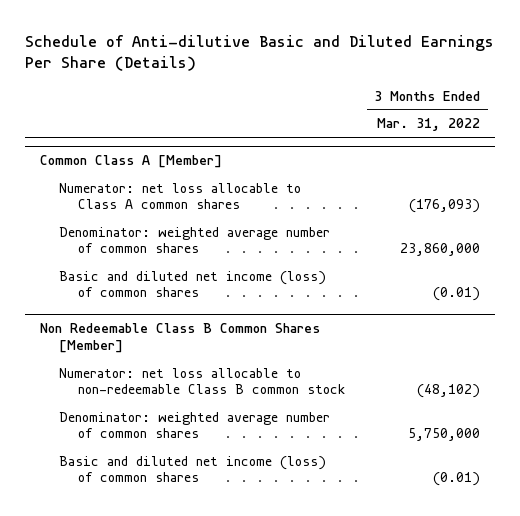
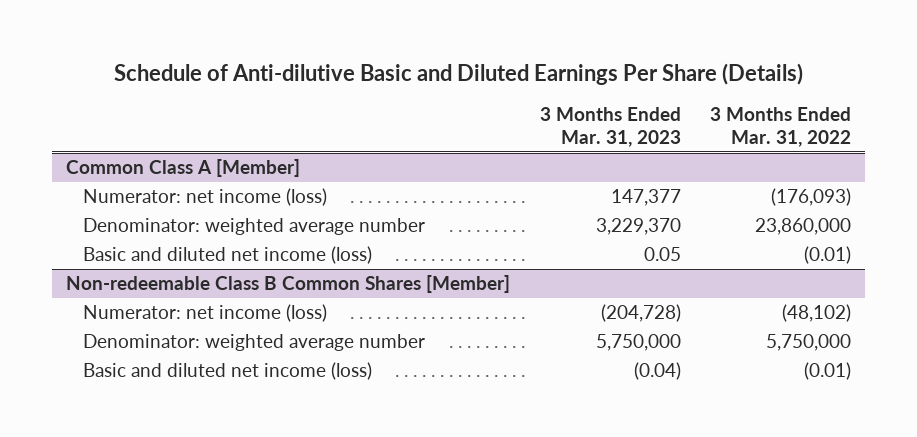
- | 3 Months Ended Mar. 31, 2022
+ | 3 Months Ended Mar. 31, 2023 | 3 Months Ended Mar. 31, 2022
@ Common Class A [Member]
- Numerator: net loss allocable to Class A common shares | (176,093)
- Denominator: weighted average number of common shares | 23,860,000
- Basic and diluted net income (loss) of common shares | (0.01)
- Non Redeemable Class B Common Shares [Member]
- Numerator: net loss allocable to non-redeemable Class B common stock | (48,102)
- Denominator: weighted average number of common shares | 5,750,000
- Basic and diluted net income (loss) of common shares | (0.01)
@ Common Class A [Member]
+ Numerator: net income (loss) | 147,377 | (176,093)
+ Denominator: weighted average number | 3,229,370 | 23,860,000
+ Basic and diluted net income (loss) | 0.05 | (0.01)
+ Non-redeemable Class B Common Shares [Member]
+ Numerator: net income (loss) | (204,728) | (48,102)
+ Denominator: weighted average number | 5,750,000 | 5,750,000
+ Basic and diluted net income (loss) | (0.04) | (0.01)

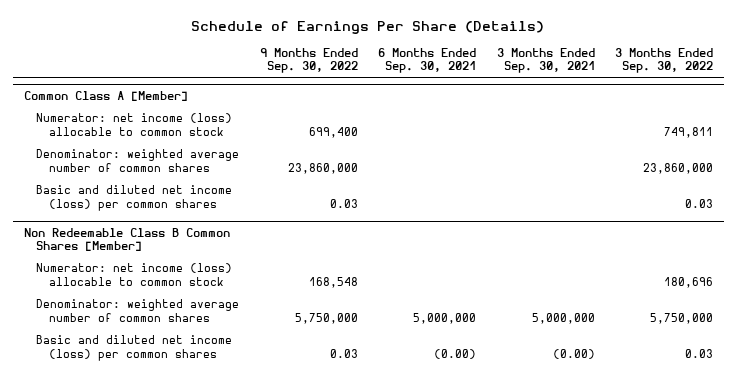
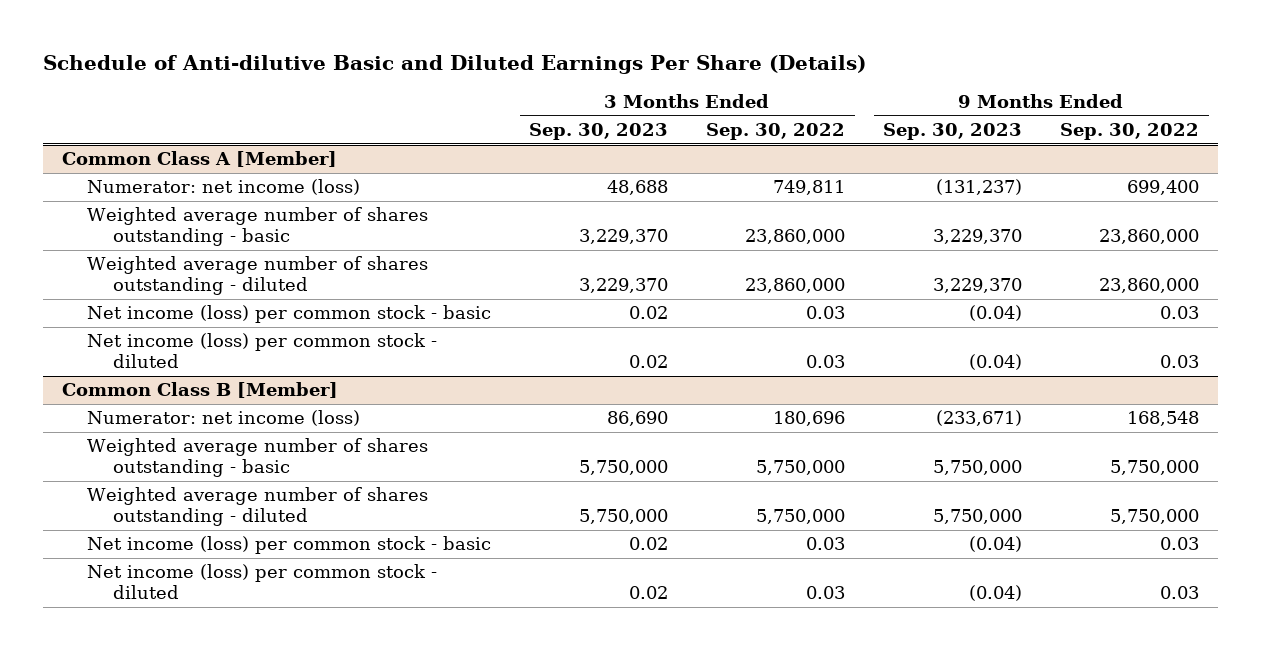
- Schedule of Earnings Per Share (Details)
+ Schedule of Anti-dilutive Basic and Diluted Earnings Per Share (Details)
- | 9 Months Ended Sep. 30, 2022 | 6 Months Ended Sep. 30, 2021 | 3 Months Ended Sep. 30, 2021 | 3 Months Ended Sep. 30, 2022
+ | 3 Months Ended Sep. 30, 2023 | 3 Months Ended Sep. 30, 2022 | 9 Months Ended Sep. 30, 2023 | 9 Months Ended Sep. 30, 2022
@ Common Class A [Member]
- Numerator: net income (loss) allocable to common stock | 699,400 | | | 749,811
- Denominator: weighted average number of common shares | 23,860,000 | | | 23,860,000
- Basic and diluted net income (loss) per common shares | 0.03 | | | 0.03
- Non Redeemable Class B Common Shares [Member]
- Numerator: net income (loss) allocable to common stock | 168,548 | | | 180,696
- Denominator: weighted average number of common shares | 5,750,000 | 5,000,000 | 5,000,000 | 5,750,000
- Basic and diluted net income (loss) per common shares | 0.03 | (0.00) | (0.00) | 0.03
@ Common Class A [Member]
+ Numerator: net income (loss) | 48,688 | 749,811 | (131,237) | 699,400
+ Weighted average number of shares outstanding - basic | 3,229,370 | 23,860,000 | 3,229,370 | 23,860,000
+ Weighted average number of shares outstanding - diluted | 3,229,370 | 23,860,000 | 3,229,370 | 23,860,000
+ Net income (loss) per common stock - basic | 0.02 | 0.03 | (0.04) | 0.03
+ Net income (loss) per common stock - diluted | 0.02 | 0.03 | (0.04) | 0.03
+ Common Class B [Member]
+ Numerator: net income (loss) | 86,690 | 180,696 | (233,671) | 168,548
+ Weighted average number of shares outstanding - basic | 5,750,000 | 5,750,000 | 5,750,000 | 5,750,000
+ Weighted average number of shares outstanding - diluted | 5,750,000 | 5,750,000 | 5,750,000 | 5,750,000
+ Net income (loss) per common stock - basic | 0.02 | 0.03 | (0.04) | 0.03
+ Net income (loss) per common stock - diluted | 0.02 | 0.03 | (0.04) | 0.03

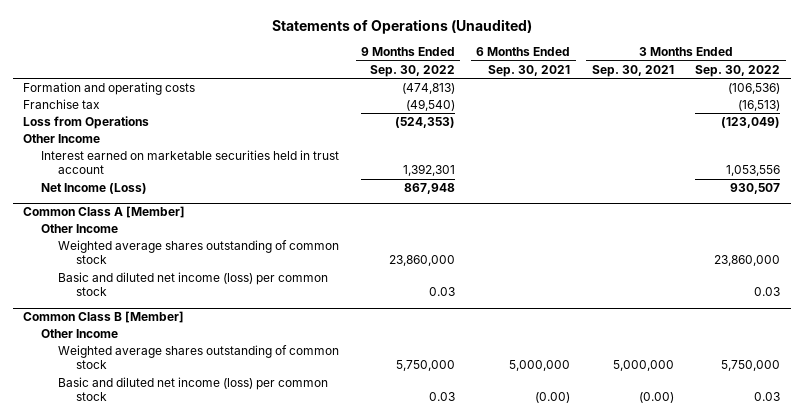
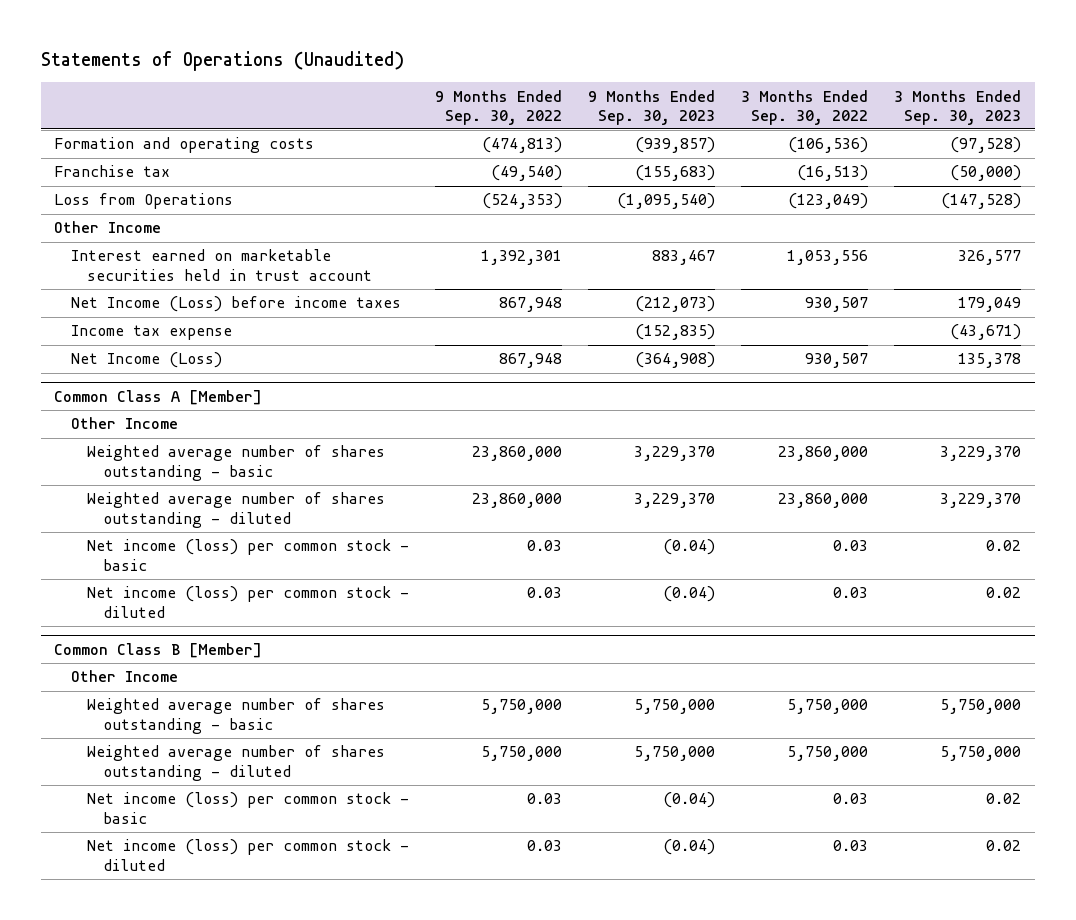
- | 9 Months Ended Sep. 30, 2022 | 6 Months Ended Sep. 30, 2021 | 3 Months Ended Sep. 30, 2021 | 3 Months Ended Sep. 30, 2022
+ | 9 Months Ended Sep. 30, 2022 | 9 Months Ended Sep. 30, 2023 | 3 Months Ended Sep. 30, 2022 | 3 Months Ended Sep. 30, 2023
+ Net Income (Loss) before income taxes | 867,948 | (212,073) | 930,507 | 179,049
+ Income tax expense | | (152,835) | | (43,671)
@ Common Class A [Member]
- Weighted average shares outstanding of common stock | 23,860,000 | | | 23,860,000
- Basic and diluted net income (loss) per common stock | 0.03 | | | 0.03
+ Weighted average number of shares outstanding - basic | 23,860,000 | 3,229,370 | 23,860,000 | 3,229,370
+ Weighted average number of shares outstanding - diluted | 23,860,000 | 3,229,370 | 23,860,000 | 3,229,370
+ Net income (loss) per common stock - basic | 0.03 | (0.04) | 0.03 | 0.02
+ Net income (loss) per common stock - diluted | 0.03 | (0.04) | 0.03 | 0.02
@ Common Class B [Member]
- Weighted average shares outstanding of common stock | 5,750,000 | 5,000,000 | 5,000,000 | 5,750,000
- Basic and diluted net income (loss) per common stock | 0.03 | (0.00) | (0.00) | 0.03
+ Weighted average number of shares outstanding - basic | 5,750,000 | 5,750,000 | 5,750,000 | 5,750,000
+ Weighted average number of shares outstanding - diluted | 5,750,000 | 5,750,000 | 5,750,000 | 5,750,000
+ Net income (loss) per common stock - basic | 0.03 | (0.04) | 0.03 | 0.02
+ Net income (loss) per common stock - diluted | 0.03 | (0.04) | 0.03 | 0.02

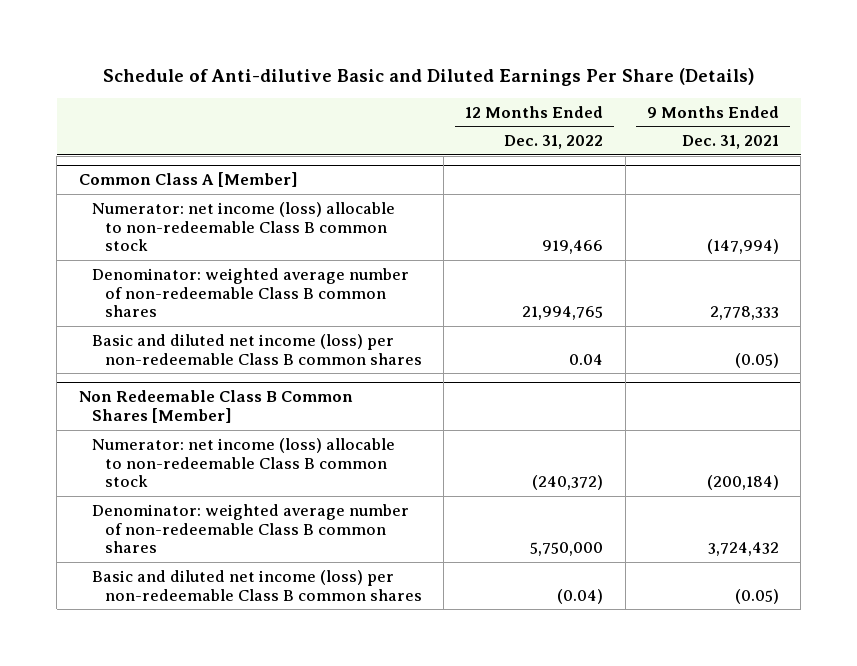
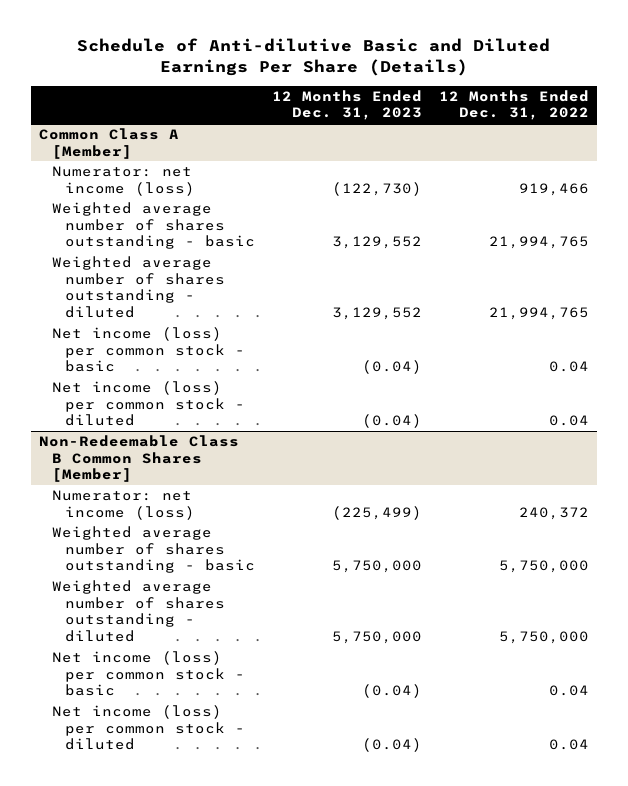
- | 12 Months Ended Dec. 31, 2022 | 9 Months Ended Dec. 31, 2021
+ | 12 Months Ended Dec. 31, 2023 | 12 Months Ended Dec. 31, 2022
@ Common Class A [Member]
- Numerator: net income (loss) allocable to non-redeemable Class B common stock | 919,466 | (147,994)
- Denominator: weighted average number of non-redeemable Class B common shares | 21,994,765 | 2,778,333
- Basic and diluted net income (loss) per non-redeemable Class B common shares | 0.04 | (0.05)
- Non Redeemable Class B Common Shares [Member]
- Numerator: net income (loss) allocable to non-redeemable Class B common stock | (240,372) | (200,184)
- Denominator: weighted average number of non-redeemable Class B common shares | 5,750,000 | 3,724,432
- Basic and diluted net income (loss) per non-redeemable Class B common shares | (0.04) | (0.05)
@ Common Class A [Member]
+ Numerator: net income (loss) | (122,730) | 919,466
+ Weighted average number of shares outstanding - basic | 3,129,552 | 21,994,765
+ Weighted average number of shares outstanding - diluted | 3,129,552 | 21,994,765
+ Net income (loss) per common stock - basic | (0.04) | 0.04
+ Net income (loss) per common stock - diluted | (0.04) | 0.04
+ Non-Redeemable Class B Common Shares [Member]
+ Numerator: net income (loss) | (225,499) | 240,372
+ Weighted average number of shares outstanding - basic | 5,750,000 | 5,750,000
+ Weighted average number of shares outstanding - diluted | 5,750,000 | 5,750,000
+ Net income (loss) per common stock - basic | (0.04) | 0.04
+ Net income (loss) per common stock - diluted | (0.04) | 0.04

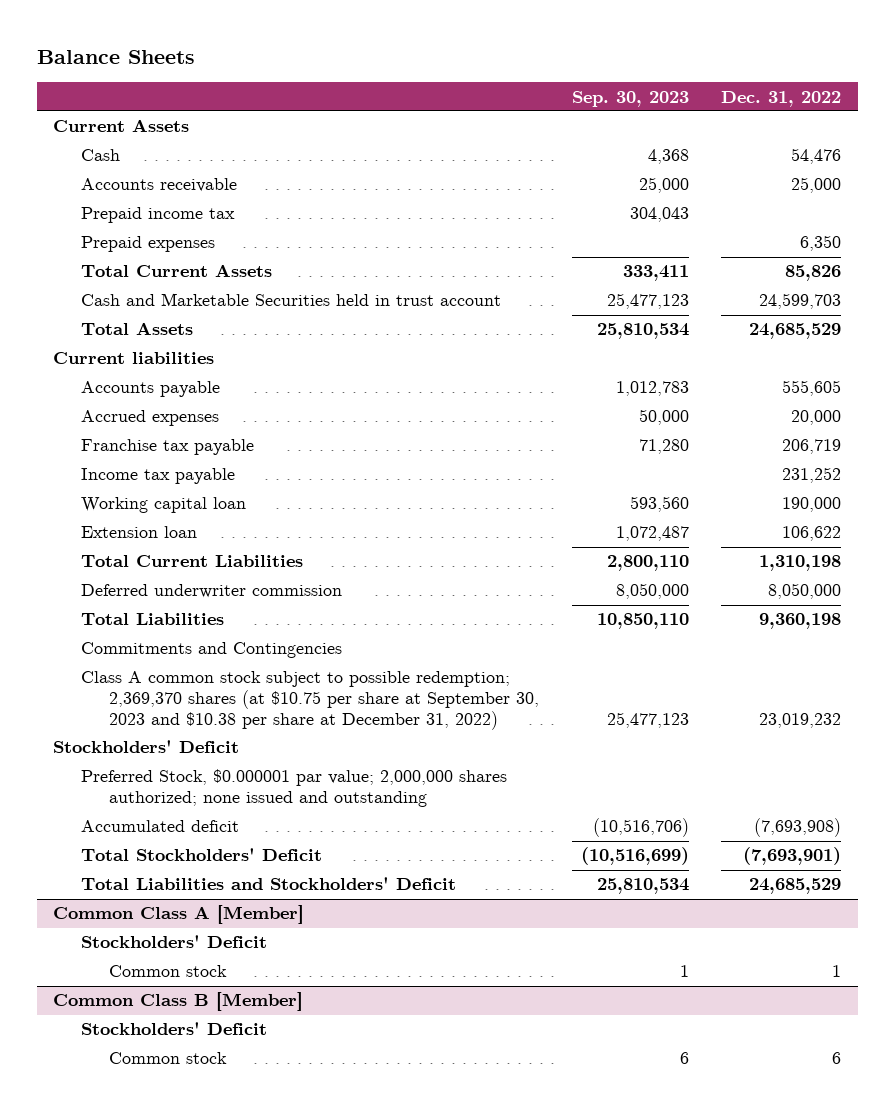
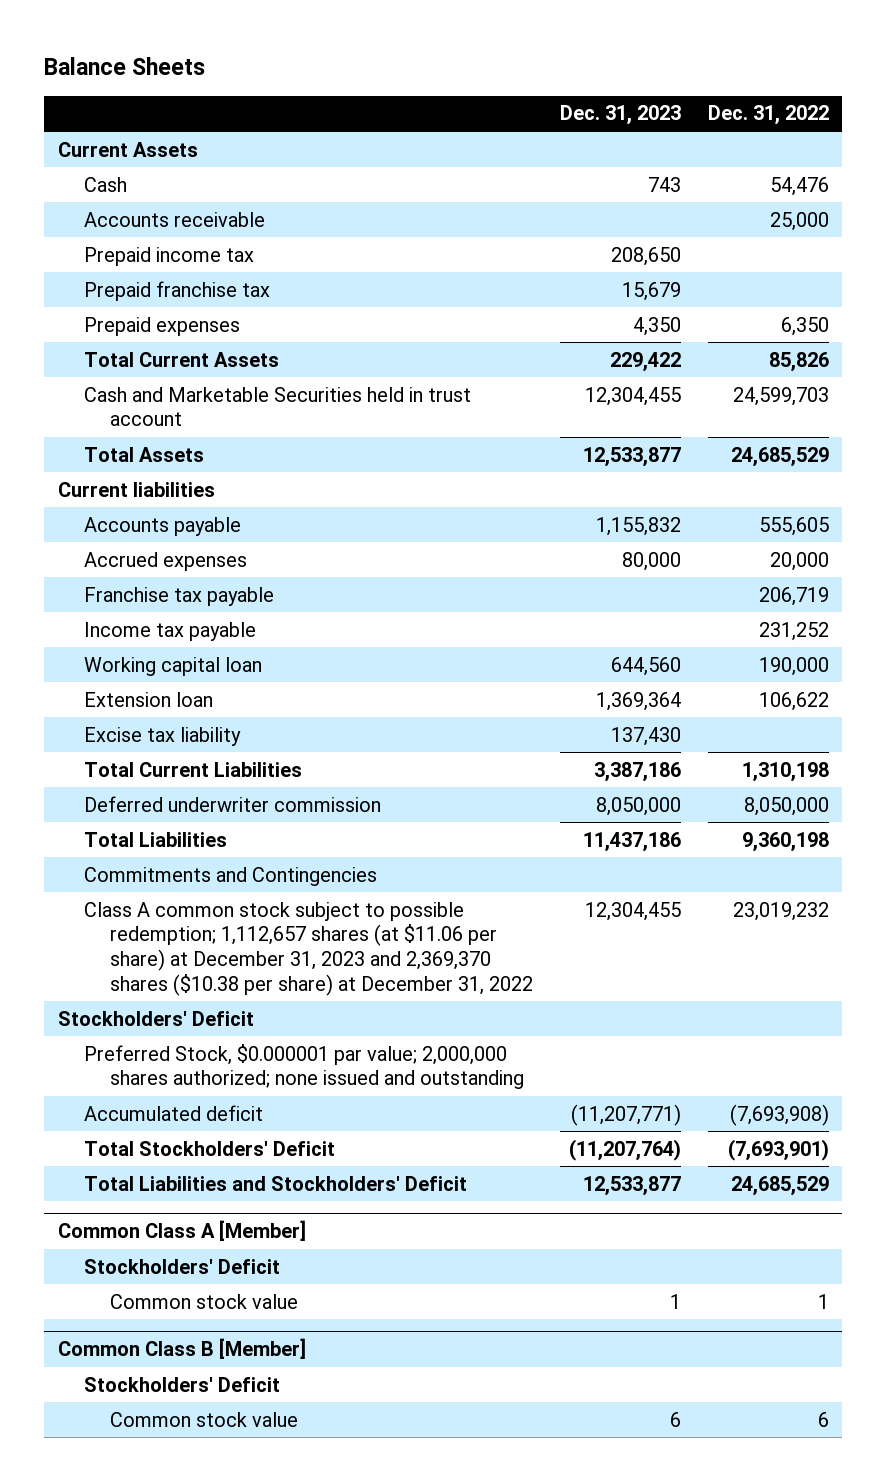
- | Sep. 30, 2023 | Dec. 31, 2022
+ | Dec. 31, 2023 | Dec. 31, 2022
+ Prepaid franchise tax | 15,679 |
+ Excise tax liability | 137,430 |
- Class A common stock subject to possible redemption; 2,369,370 shares (at $10.75 per share at September 30, 2023 and $10.38 per share at December 31, 2022) | 25,477,123 | 23,019,232
+ Class A common stock subject to possible redemption; 1,112,657 shares (at $11.06 per share) at December 31, 2023 and 2,369,370 shares ($10.38 per share) at December 31, 2022 | 12,304,455 | 23,019,232
@ Common Class A [Member]
- Common stock | 1 | 1
+ Common stock value | 1 | 1
@ Common Class B [Member]
- Common stock | 6 | 6
+ Common stock value | 6 | 6

